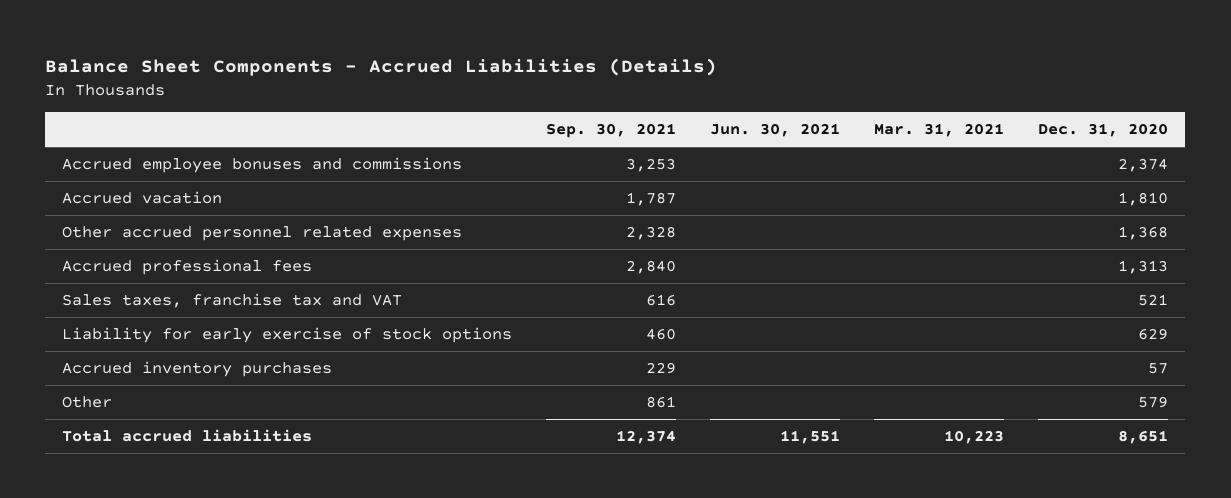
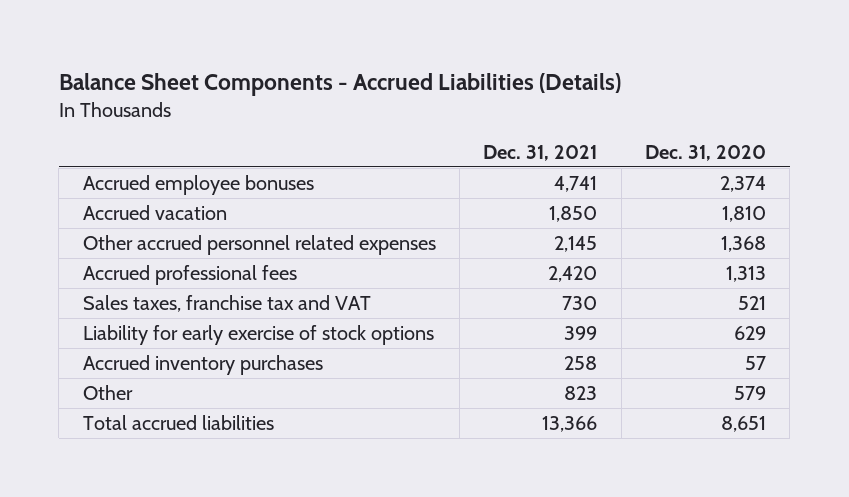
- | Sep. 30, 2021 | Jun. 30, 2021 | Mar. 31, 2021 | Dec. 31, 2020
+ | Dec. 31, 2021 | Dec. 31, 2020
- Accrued employee bonuses and commissions | 3,253 | | | 2,374
+ Accrued employee bonuses | 4,741 | 2,374

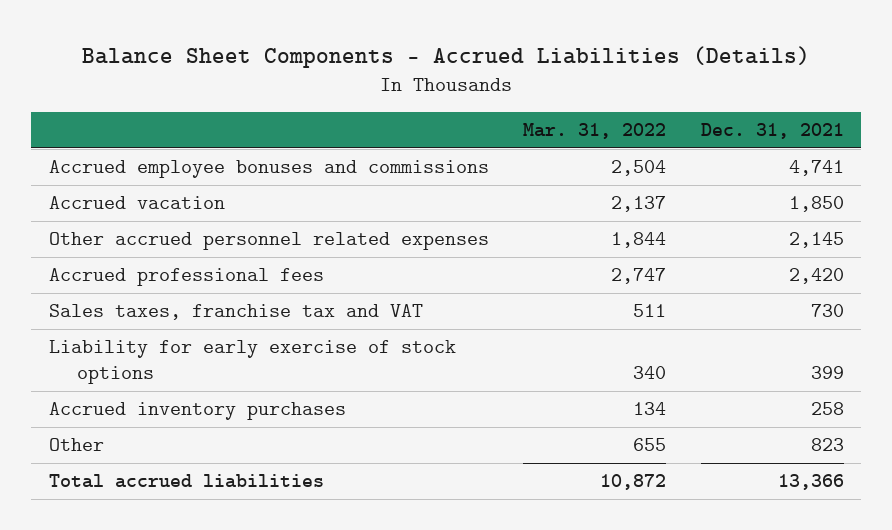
- | Dec. 31, 2021 | Dec. 31, 2020
+ | Mar. 31, 2022 | Dec. 31, 2021
- Accrued employee bonuses | 4,741 | 2,374
+ Accrued employee bonuses and commissions | 2,504 | 4,741

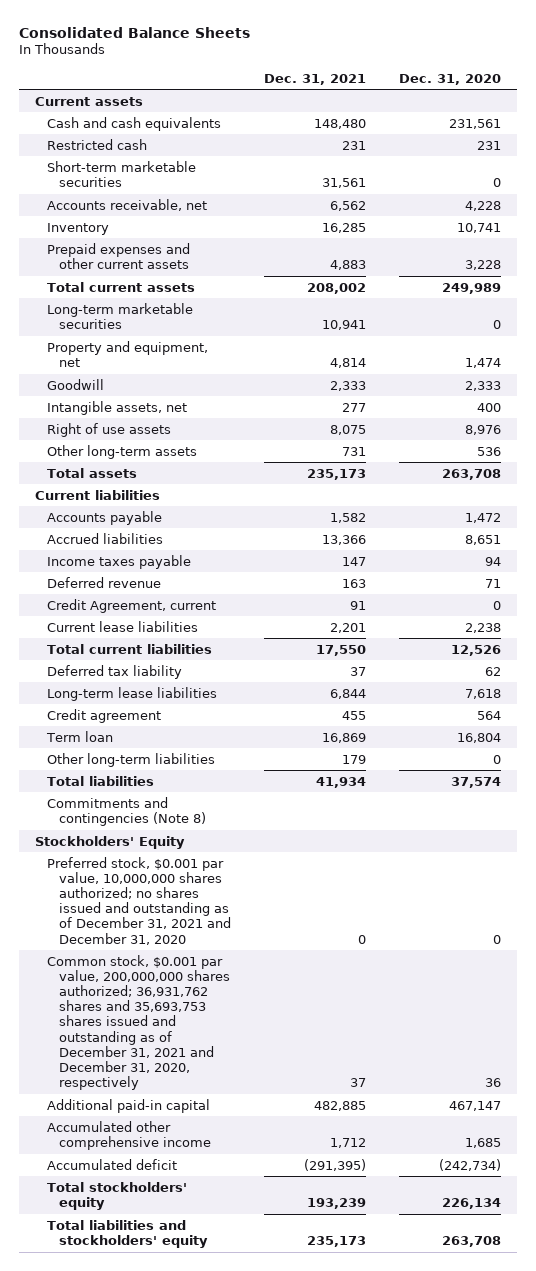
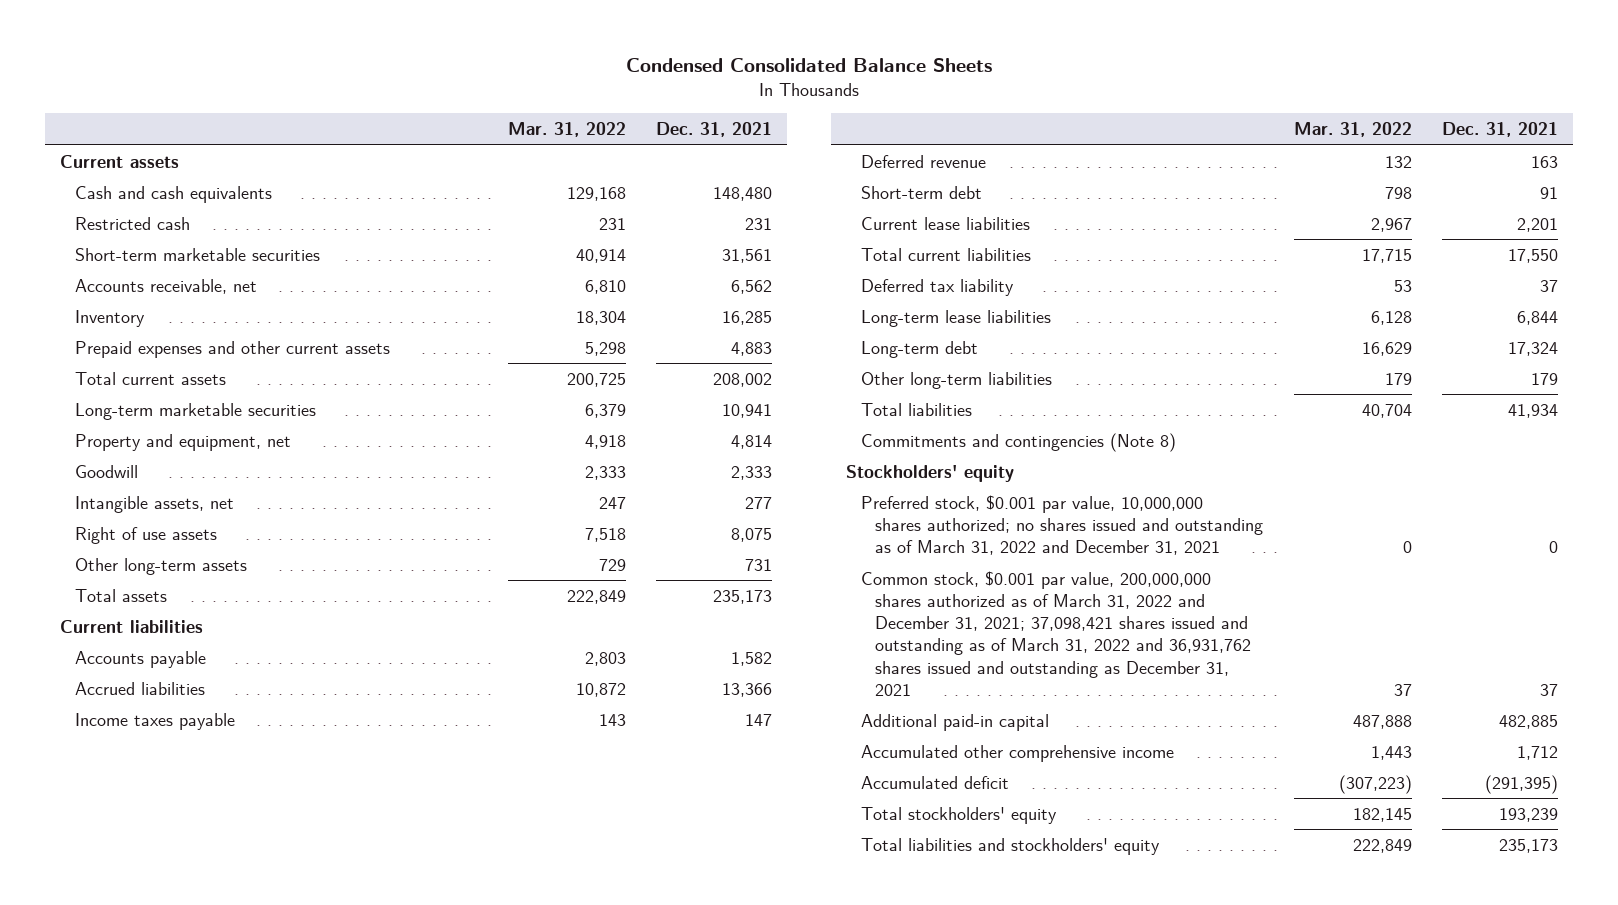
- Consolidated Balance Sheets
+ Condensed Consolidated Balance Sheets
- | Dec. 31, 2021 | Dec. 31, 2020
+ | Mar. 31, 2022 | Dec. 31, 2021
- Credit Agreement, current | 91 | 0
+ Short-term debt | 798 | 91
- Credit agreement | 455 | 564
- Term loan | 16,869 | 16,804
+ Long-term debt | 16,629 | 17,324
- Stockholders' Equity
- Preferred stock, $0.001 par value, 10,000,000 shares authorized; no shares issued and outstanding as of December 31, 2021 and December 31, 2020 | 0 | 0
- Common stock, $0.001 par value, 200,000,000 shares authorized; 36,931,762 shares and 35,693,753 shares issued and outstanding as of December 31, 2021 and December 31, 2020, respectively | 37 | 36
+ Stockholders' equity
+ Preferred stock, $0.001 par value, 10,000,000 shares authorized; no shares issued and outstanding as of March 31, 2022 and December 31, 2021 | 0 | 0
+ Common stock, $0.001 par value, 200,000,000 shares authorized as of March 31, 2022 and December 31, 2021; 37,098,421 shares issued and outstanding as of March 31, 2022 and 36,931,762 shares issued and outstanding as December 31, 2021 | 37 | 37

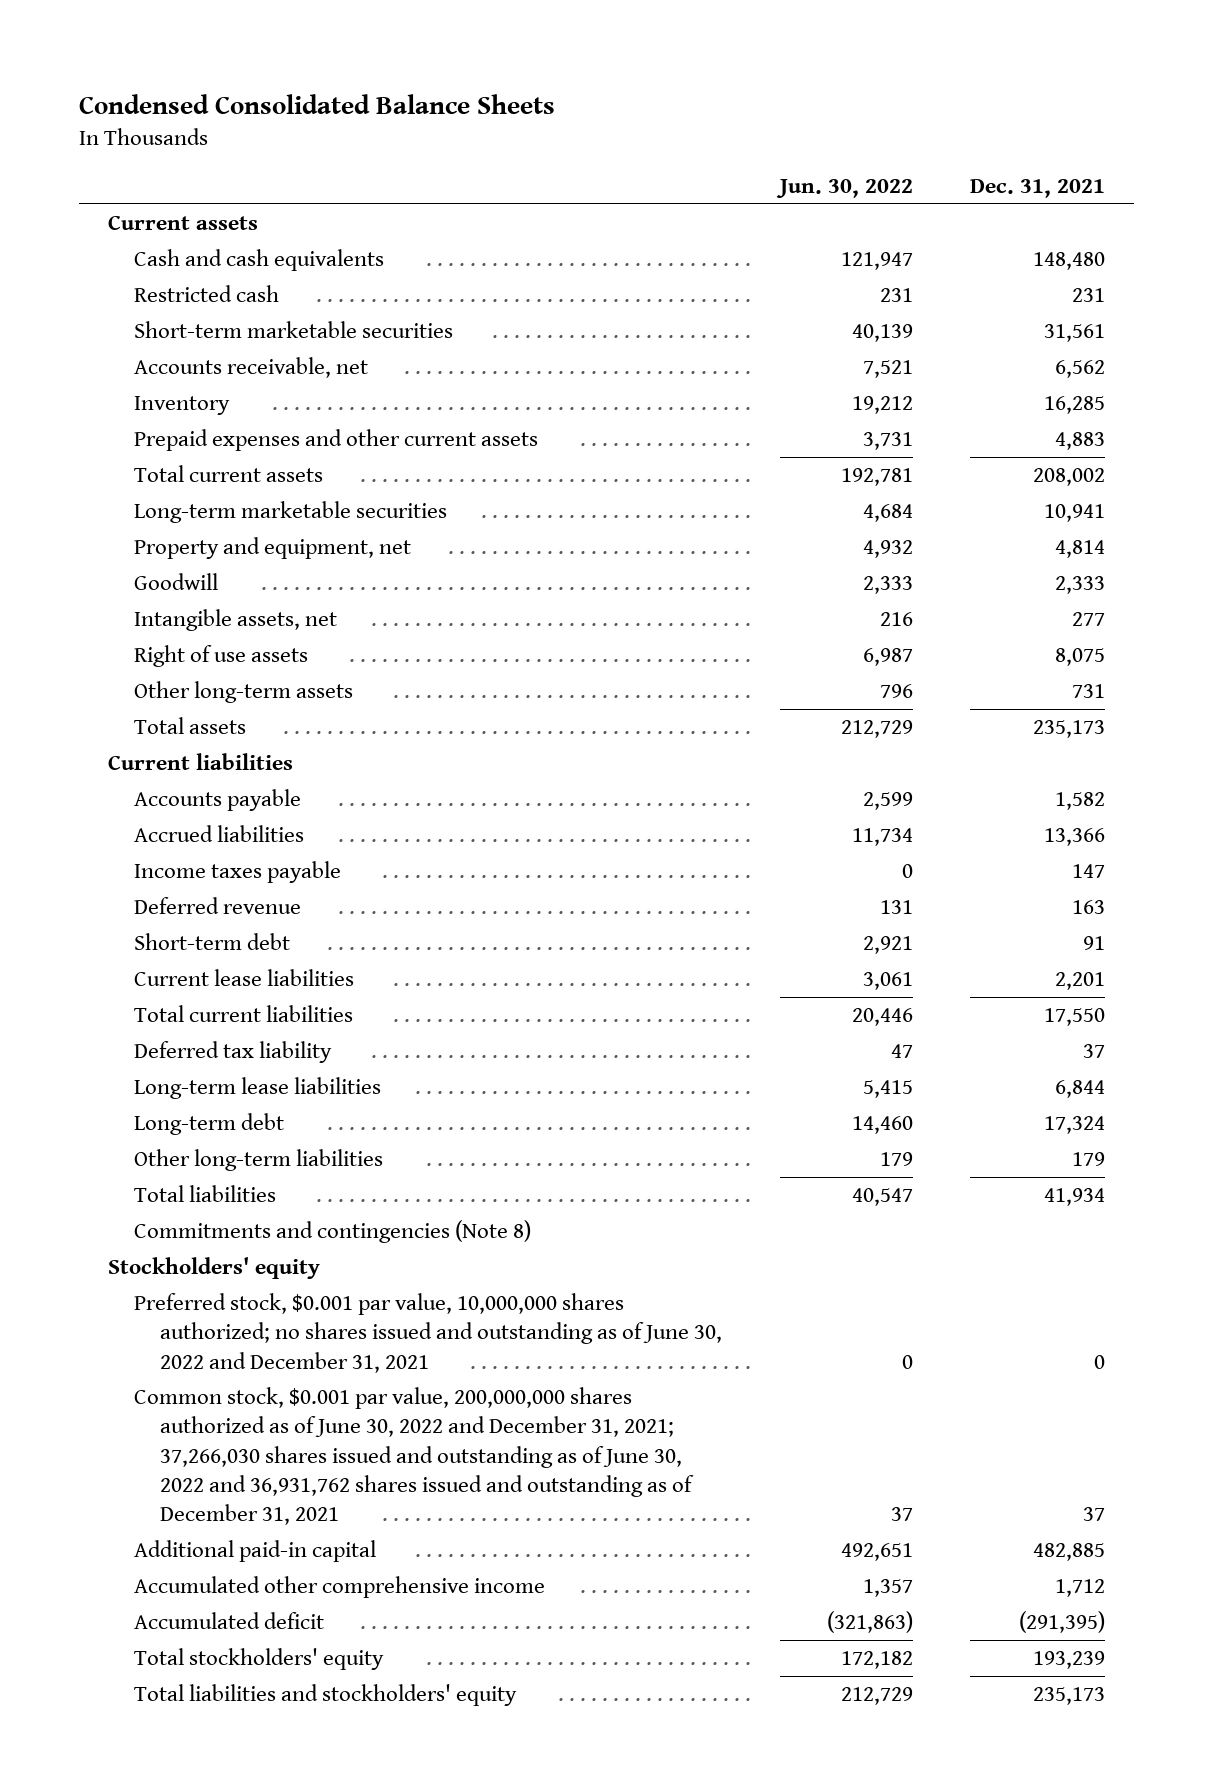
- | Mar. 31, 2022 | Dec. 31, 2021
+ | Jun. 30, 2022 | Dec. 31, 2021
- Preferred stock, $0.001 par value, 10,000,000 shares authorized; no shares issued and outstanding as of March 31, 2022 and December 31, 2021 | 0 | 0
- Common stock, $0.001 par value, 200,000,000 shares authorized as of March 31, 2022 and December 31, 2021; 37,098,421 shares issued and outstanding as of March 31, 2022 and 36,931,762 shares issued and outstanding as December 31, 2021 | 37 | 37
+ Preferred stock, $0.001 par value, 10,000,000 shares authorized; no shares issued and outstanding as of June 30, 2022 and December 31, 2021 | 0 | 0
+ Common stock, $0.001 par value, 200,000,000 shares authorized as of June 30, 2022 and December 31, 2021; 37,266,030 shares issued and outstanding as of June 30, 2022 and 36,931,762 shares issued and outstanding as of December 31, 2021 | 37 | 37

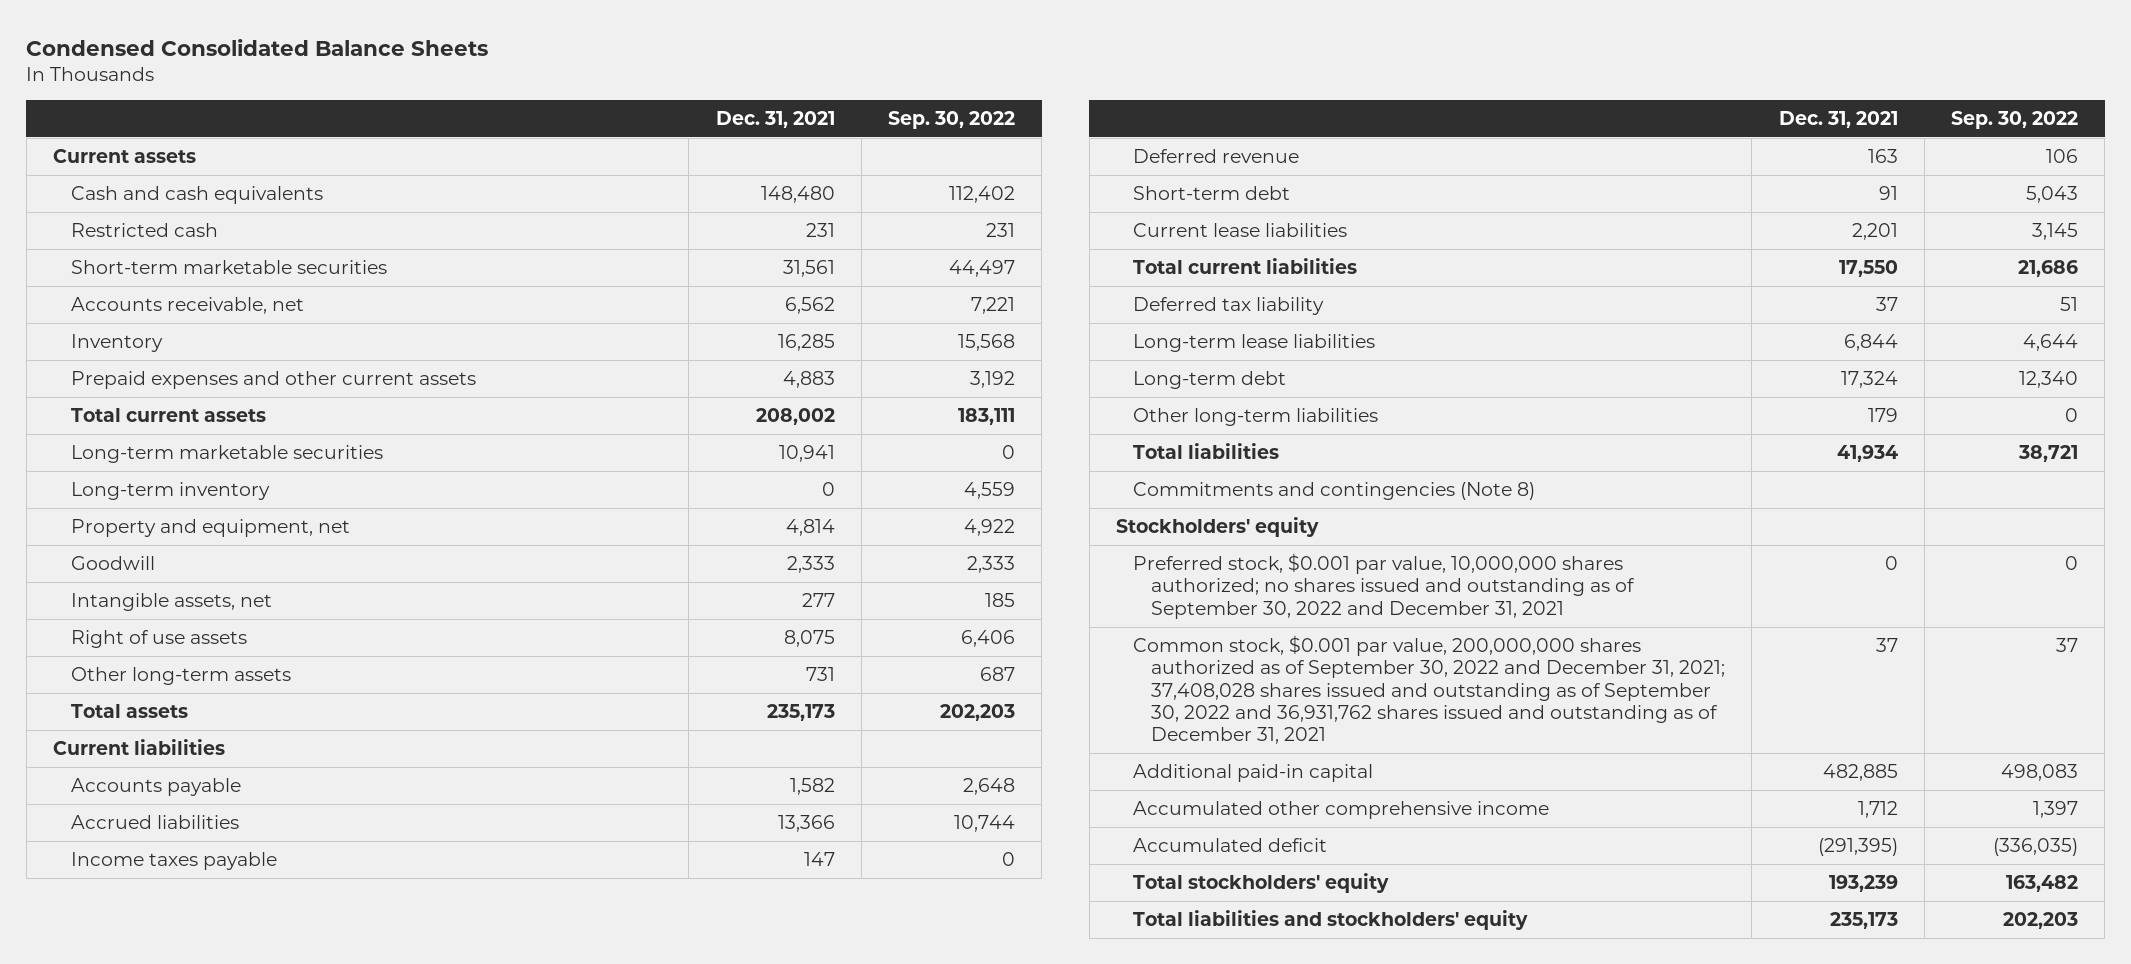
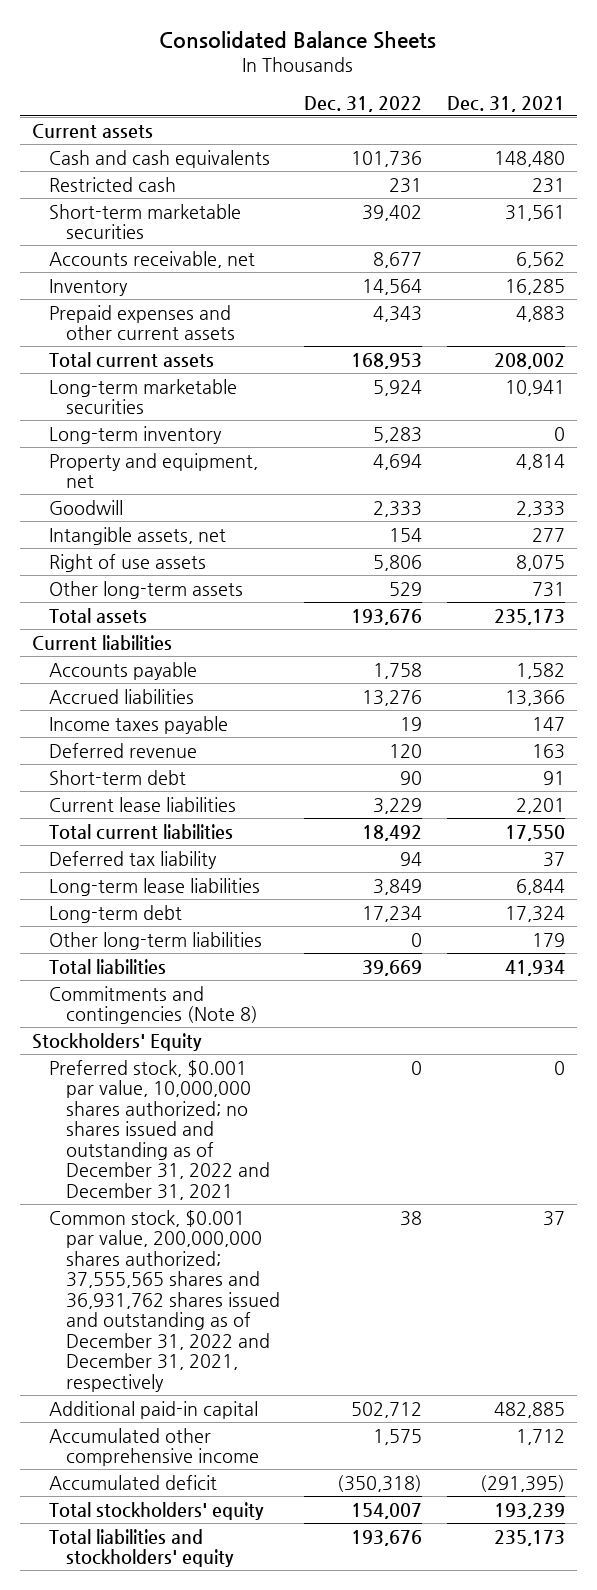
- Condensed Consolidated Balance Sheets
+ Consolidated Balance Sheets
- | Dec. 31, 2021 | Sep. 30, 2022
+ | Dec. 31, 2022 | Dec. 31, 2021
- Stockholders' equity
- Preferred stock, $0.001 par value, 10,000,000 shares authorized; no shares issued and outstanding as of September 30, 2022 and December 31, 2021 | 0 | 0
- Common stock, $0.001 par value, 200,000,000 shares authorized as of September 30, 2022 and December 31, 2021; 37,408,028 shares issued and outstanding as of September 30, 2022 and 36,931,762 shares issued and outstanding as of December 31, 2021 | 37 | 37
+ Stockholders' Equity
+ Preferred stock, $0.001 par value, 10,000,000 shares authorized; no shares issued and outstanding as of December 31, 2022 and December 31, 2021 | 0 | 0
+ Common stock, $0.001 par value, 200,000,000 shares authorized; 37,555,565 shares and 36,931,762 shares issued and outstanding as of December 31, 2022 and December 31, 2021, respectively | 38 | 37

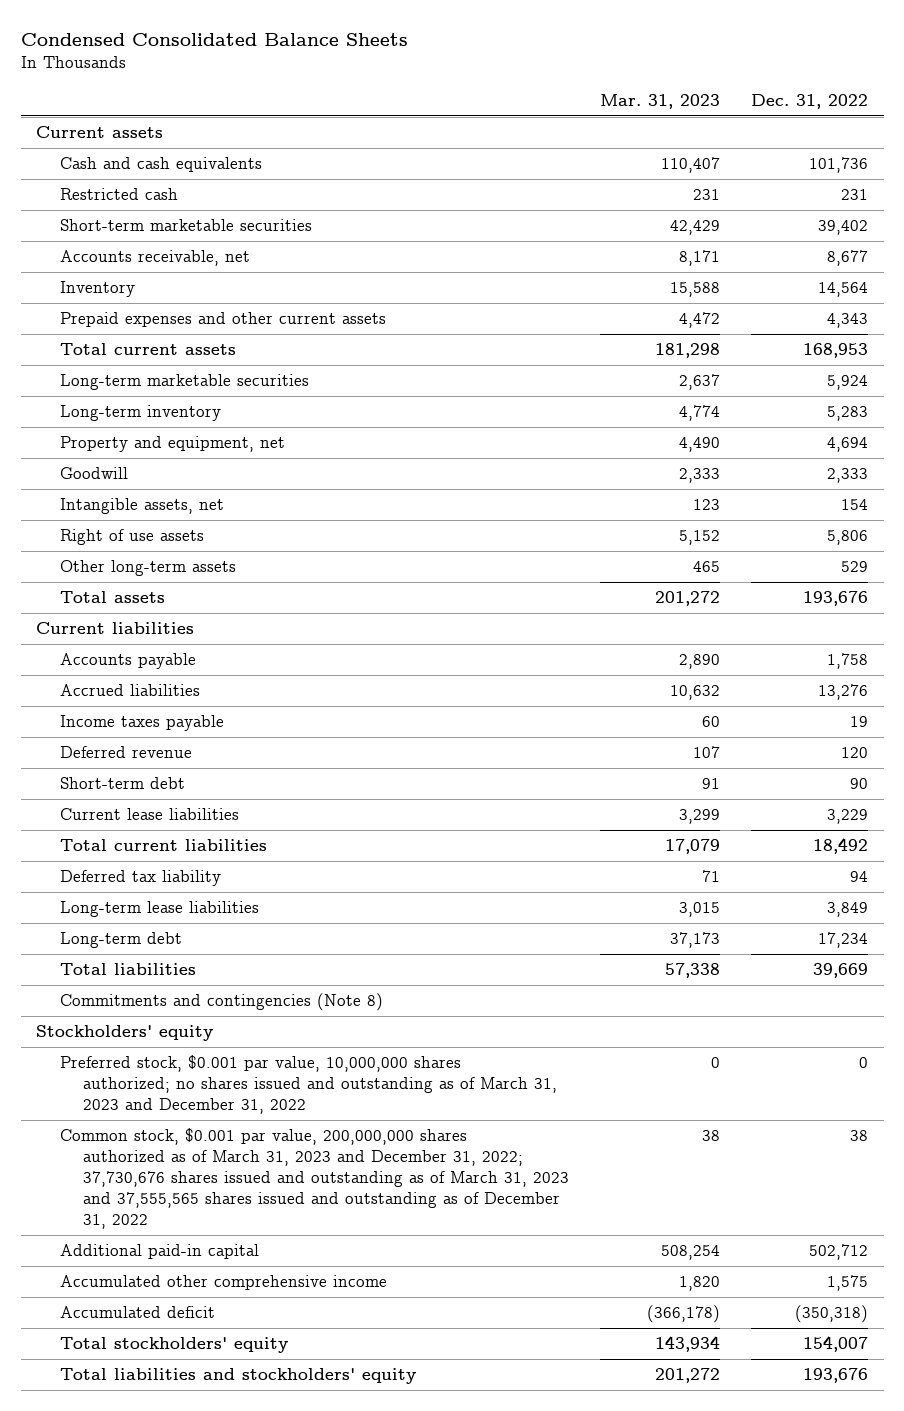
- Consolidated Balance Sheets
+ Condensed Consolidated Balance Sheets
- | Dec. 31, 2022 | Dec. 31, 2021
+ | Mar. 31, 2023 | Dec. 31, 2022
- Other long-term liabilities | 0 | 179
- Stockholders' Equity
- Preferred stock, $0.001 par value, 10,000,000 shares authorized; no shares issued and outstanding as of December 31, 2022 and December 31, 2021 | 0 | 0
- Common stock, $0.001 par value, 200,000,000 shares authorized; 37,555,565 shares and 36,931,762 shares issued and outstanding as of December 31, 2022 and December 31, 2021, respectively | 38 | 37
+ Stockholders' equity
+ Preferred stock, $0.001 par value, 10,000,000 shares authorized; no shares issued and outstanding as of March 31, 2023 and December 31, 2022 | 0 | 0
+ Common stock, $0.001 par value, 200,000,000 shares authorized as of March 31, 2023 and December 31, 2022; 37,730,676 shares issued and outstanding as of March 31, 2023 and 37,555,565 shares issued and outstanding as of December 31, 2022 | 38 | 38

